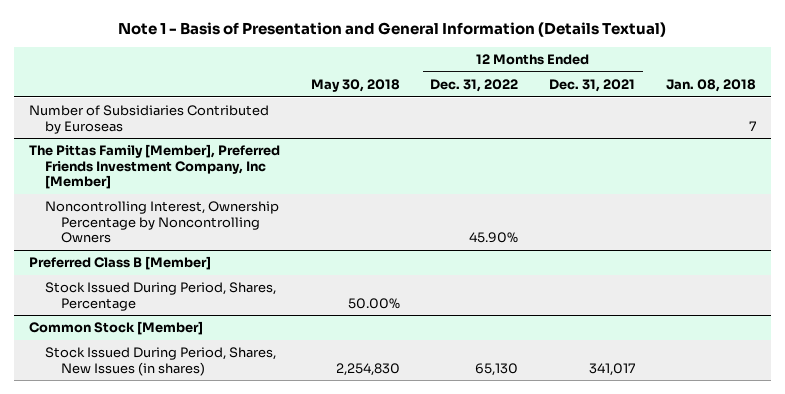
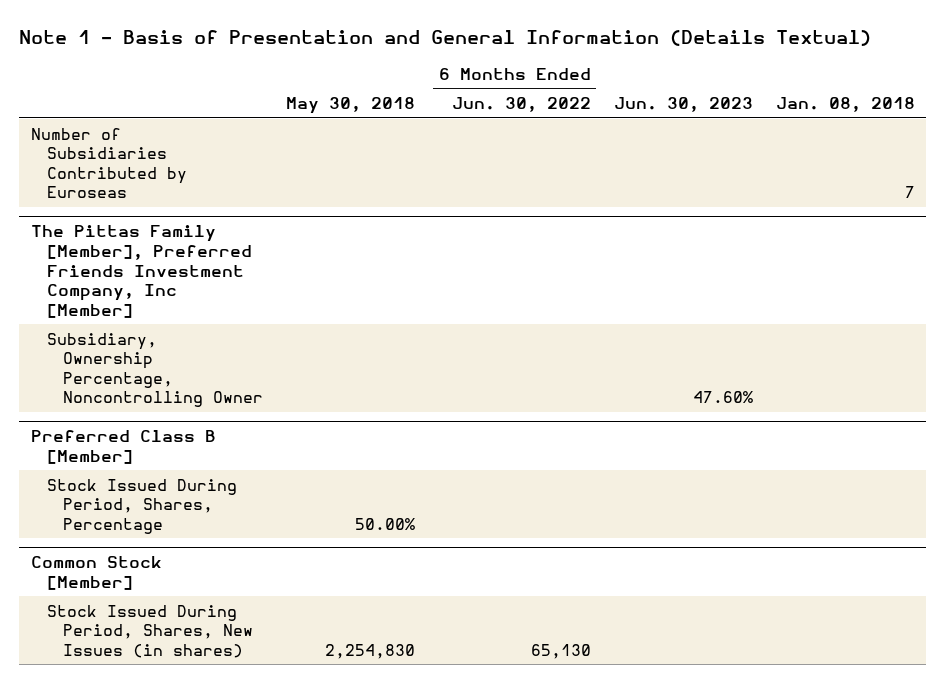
- | May 30, 2018 | 12 Months Ended Dec. 31, 2022 | 12 Months Ended Dec. 31, 2021 | Jan. 08, 2018
+ | May 30, 2018 | 6 Months Ended Jun. 30, 2022 | Jun. 30, 2023 | Jan. 08, 2018
@ The Pittas Family [Member], Preferred Friends Investment Company, Inc [Member]
- Noncontrolling Interest, Ownership Percentage by Noncontrolling Owners | | 45.90% | |
+ Subsidiary, Ownership Percentage, Noncontrolling Owner | | | 47.60% |

